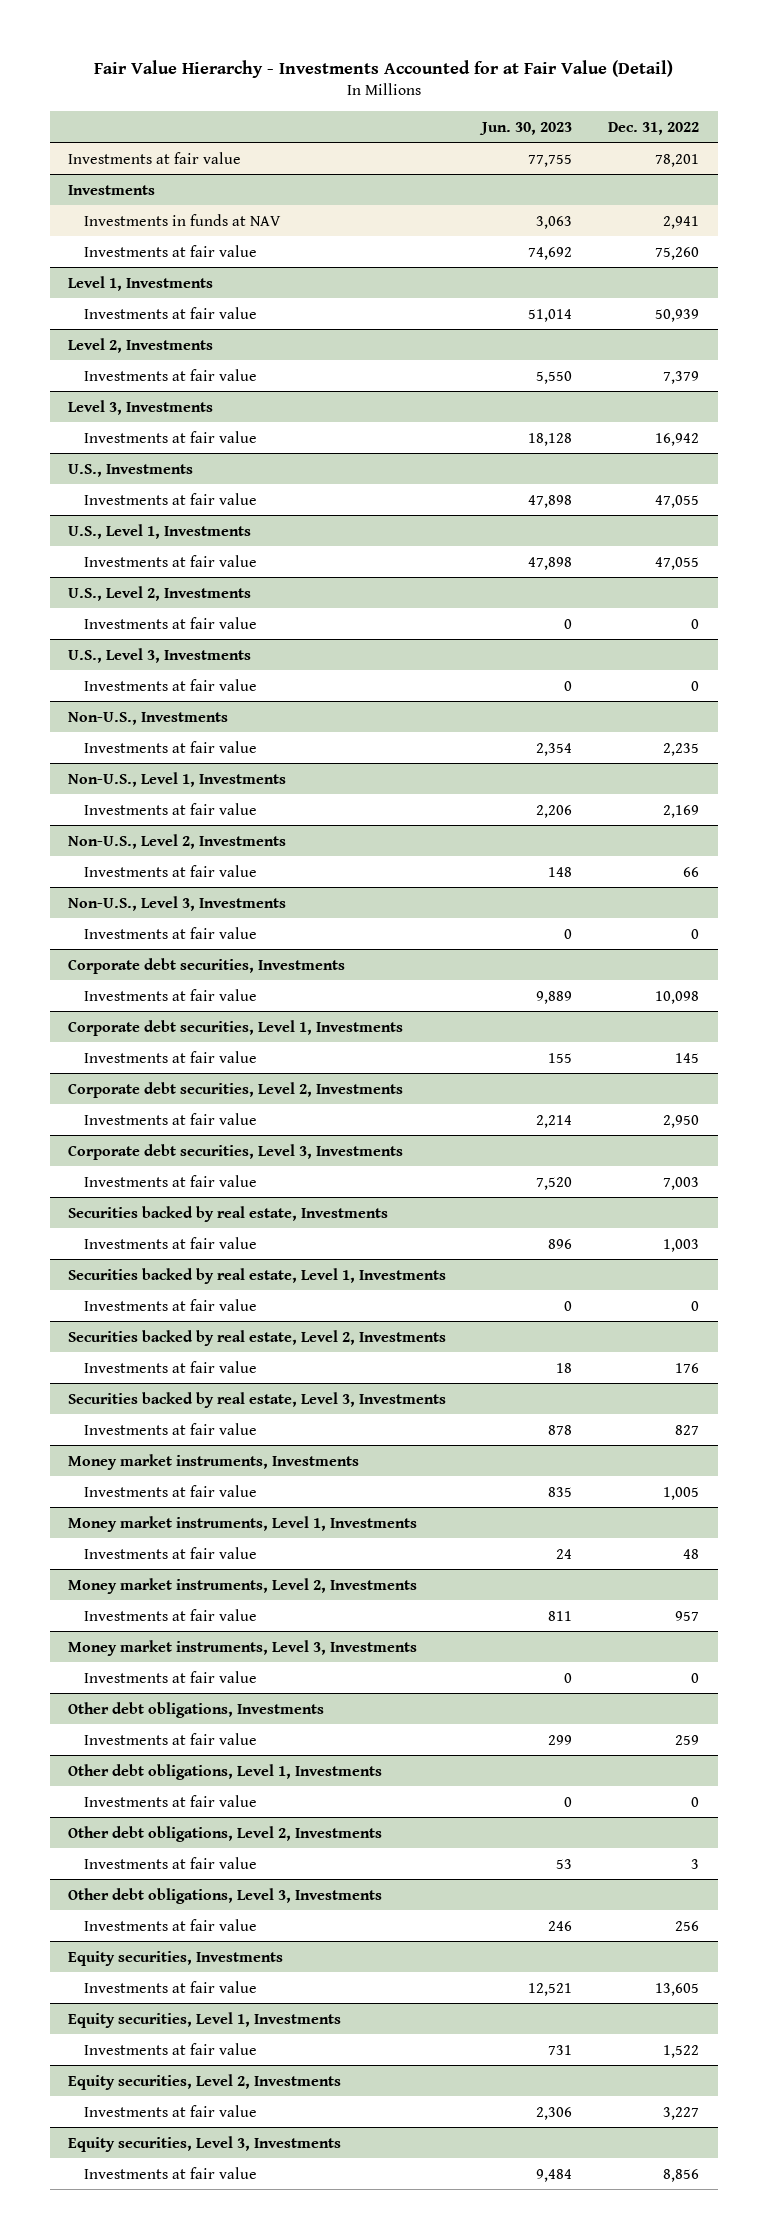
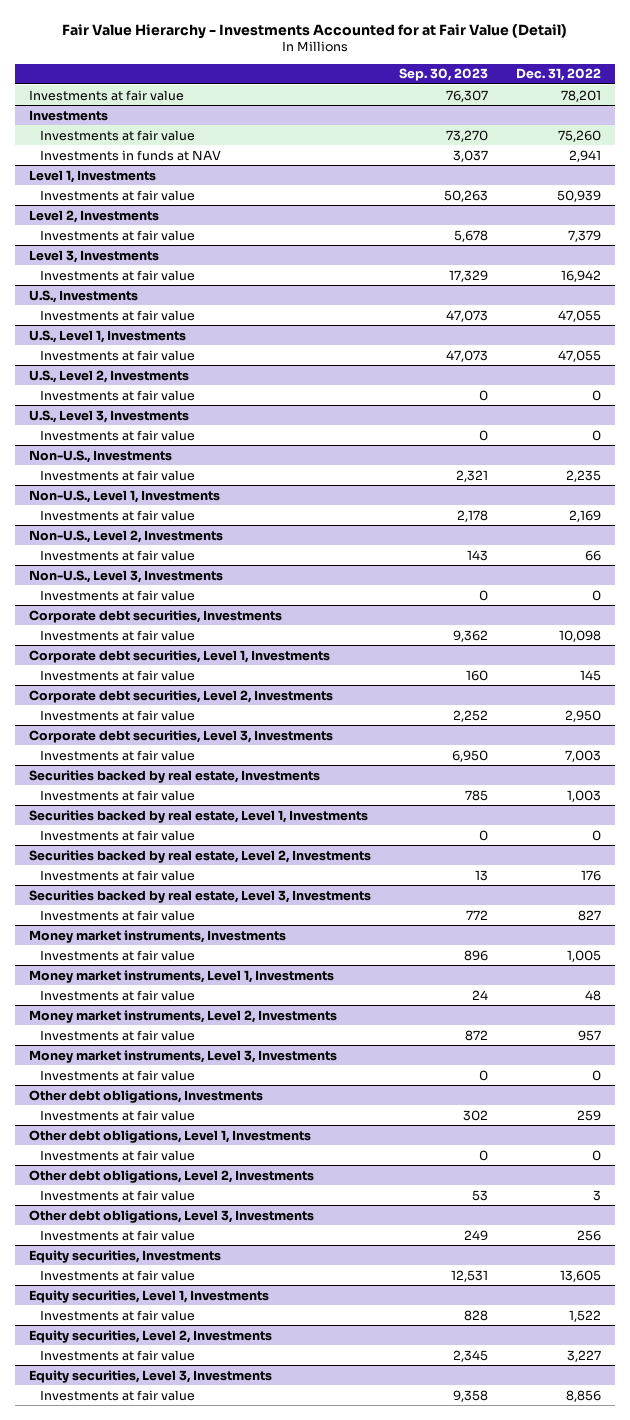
- | Jun. 30, 2023 | Dec. 31, 2022
+ | Sep. 30, 2023 | Dec. 31, 2022
@ Investments
moved down: Investments in funds at NAV | 3,037 | 2,941

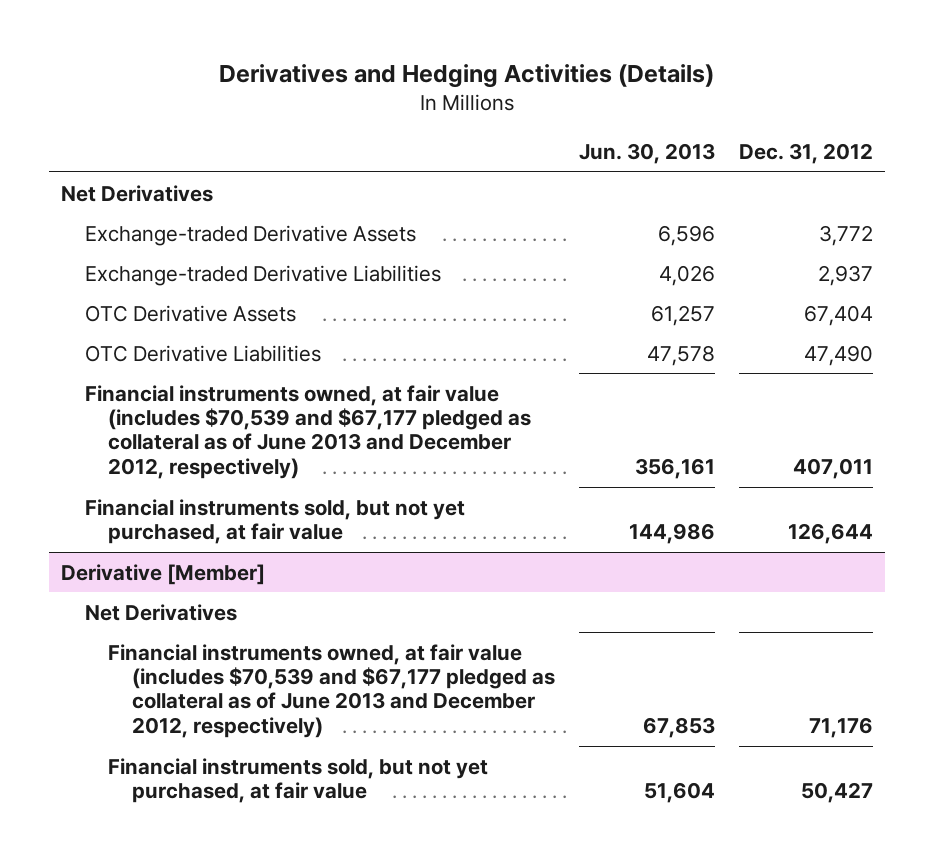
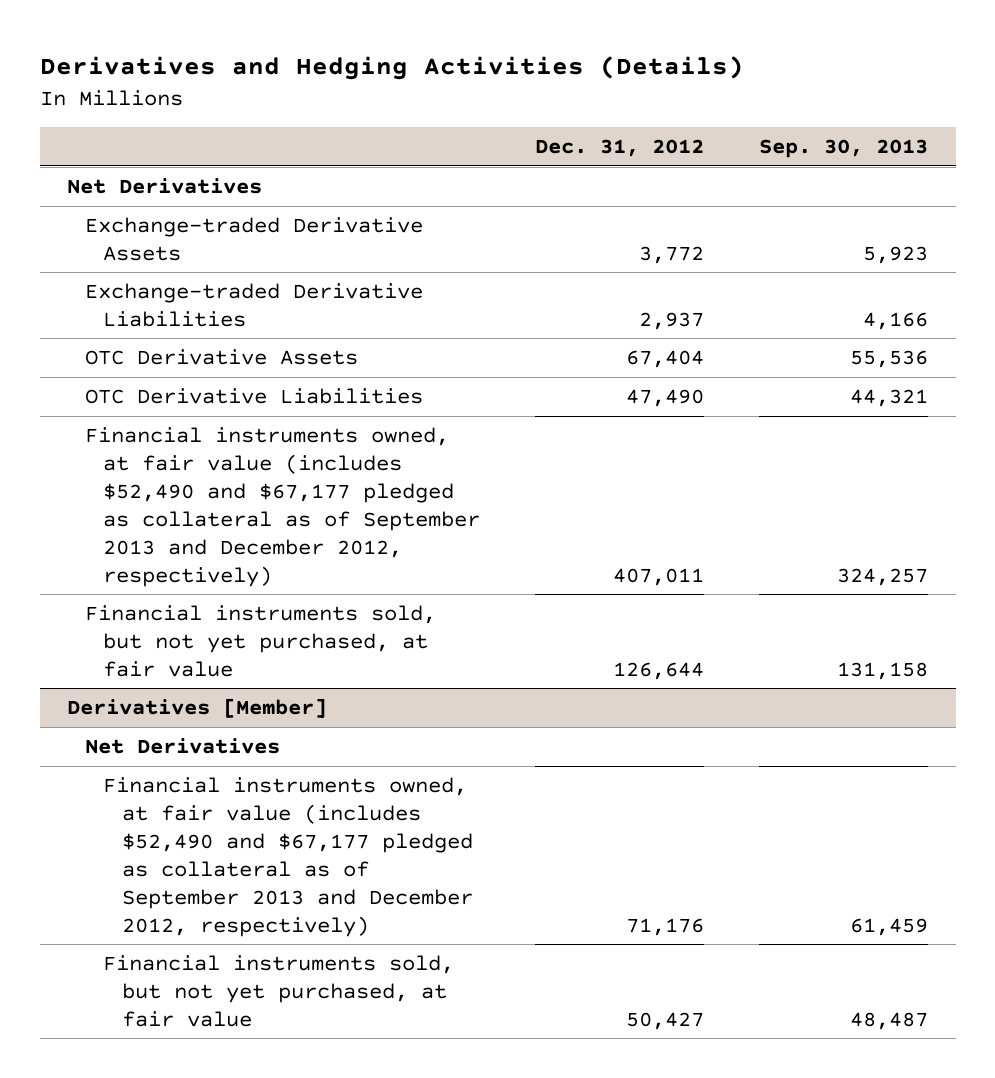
- | Jun. 30, 2013 | Dec. 31, 2012
+ | Dec. 31, 2012 | Sep. 30, 2013
- Financial instruments owned, at fair value (includes $70,539 and $67,177 pledged as collateral as of June 2013 and December 2012, respectively) | 356,161 | 407,011
+ Financial instruments owned, at fair value (includes $52,490 and $67,177 pledged as collateral as of September 2013 and December 2012, respectively) | 407,011 | 324,257
- Derivative [Member]
+ Derivatives [Member]
- Financial instruments owned, at fair value (includes $70,539 and $67,177 pledged as collateral as of June 2013 and December 2012, respectively) | 67,853 | 71,176
+ Financial instruments owned, at fair value (includes $52,490 and $67,177 pledged as collateral as of September 2013 and December 2012, respectively) | 71,176 | 61,459

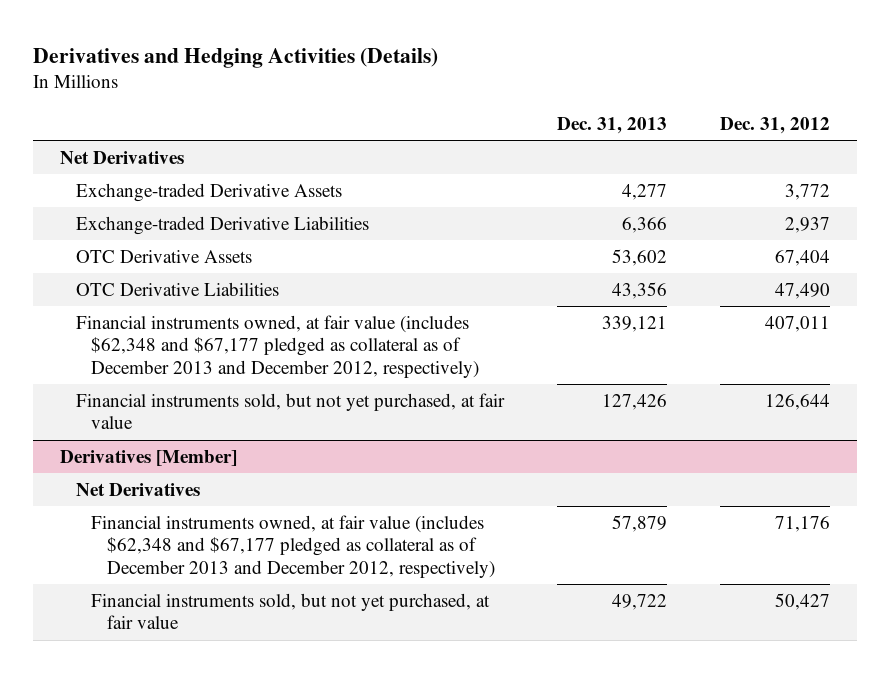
- | Dec. 31, 2012 | Sep. 30, 2013
+ | Dec. 31, 2013 | Dec. 31, 2012
- Financial instruments owned, at fair value (includes $52,490 and $67,177 pledged as collateral as of September 2013 and December 2012, respectively) | 407,011 | 324,257
+ Financial instruments owned, at fair value (includes $62,348 and $67,177 pledged as collateral as of December 2013 and December 2012, respectively) | 339,121 | 407,011
@ Derivatives [Member]
- Financial instruments owned, at fair value (includes $52,490 and $67,177 pledged as collateral as of September 2013 and December 2012, respectively) | 71,176 | 61,459
+ Financial instruments owned, at fair value (includes $62,348 and $67,177 pledged as collateral as of December 2013 and December 2012, respectively) | 57,879 | 71,176

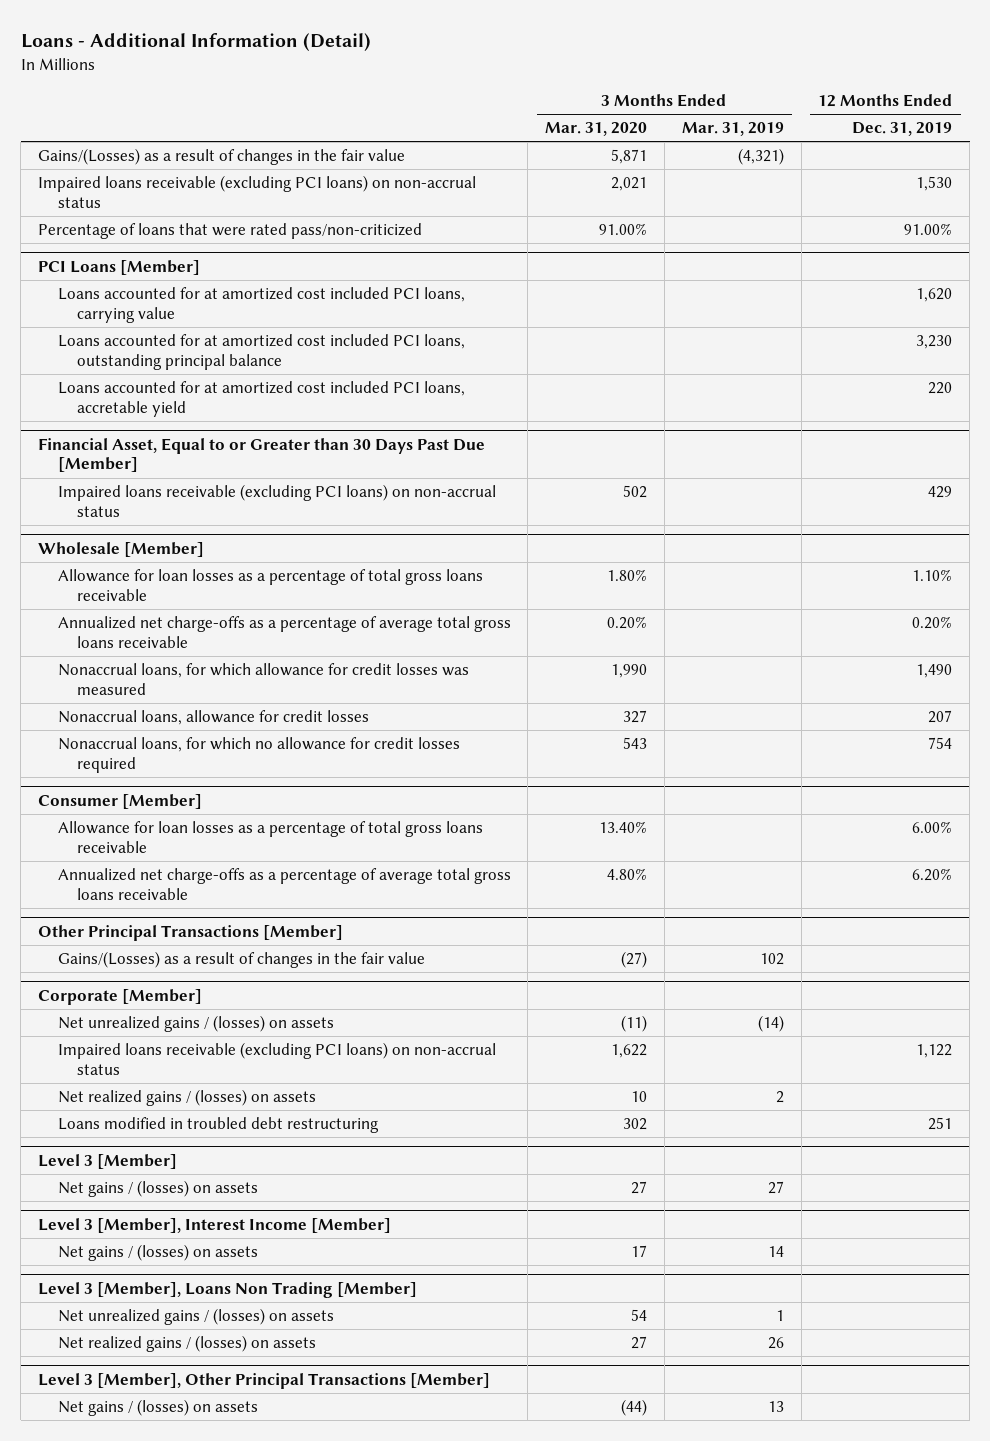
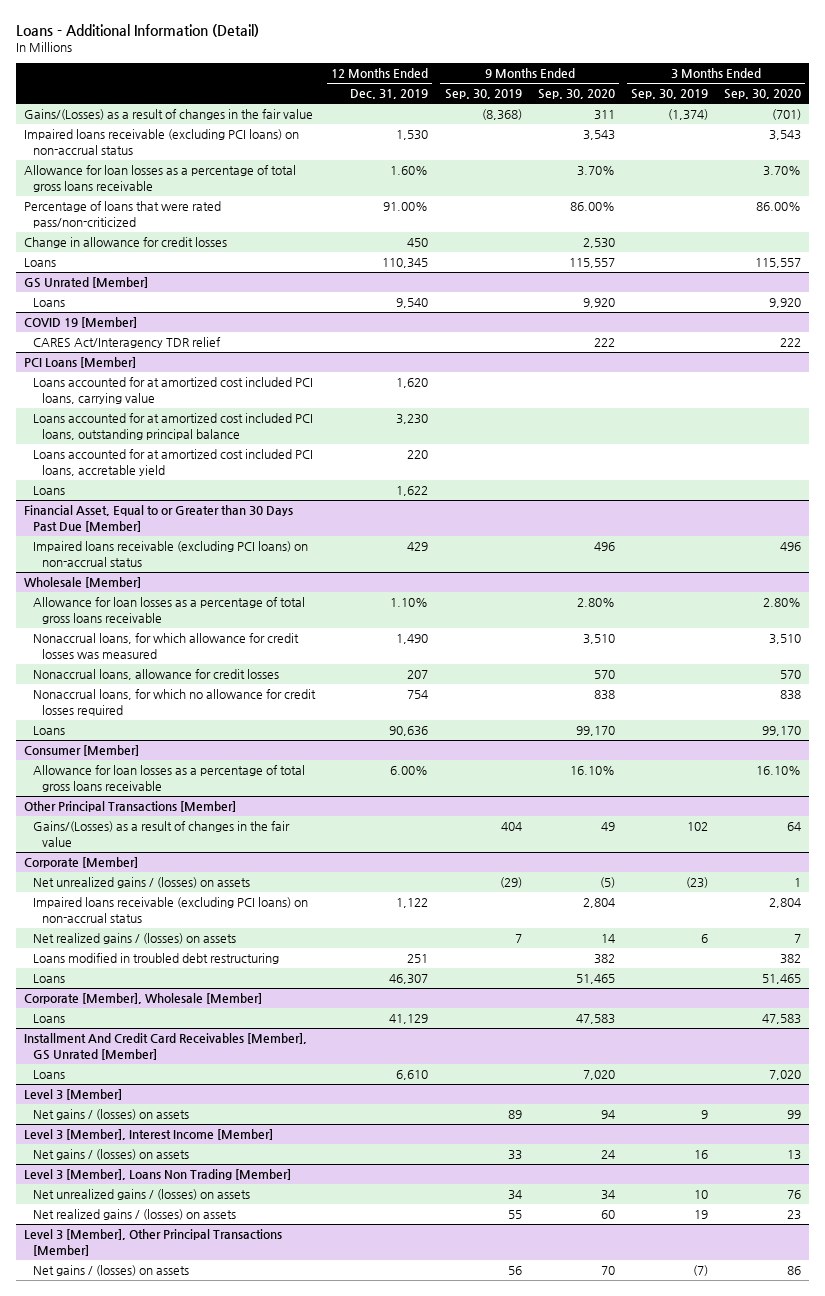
- | 3 Months Ended Mar. 31, 2020 | 3 Months Ended Mar. 31, 2019 | 12 Months Ended Dec. 31, 2019
+ | 12 Months Ended Dec. 31, 2019 | 9 Months Ended Sep. 30, 2019 | 9 Months Ended Sep. 30, 2020 | 3 Months Ended Sep. 30, 2019 | 3 Months Ended Sep. 30, 2020
+ Allowance for loan losses as a percentage of total gross loans receivable | 1.60% | | 3.70% | | 3.70%
+ Change in allowance for credit losses | 450 | | 2,530 | |
+ Loans | 110,345 | | 115,557 | | 115,557
+ GS Unrated [Member]
+ Loans | 9,540 | | 9,920 | | 9,920
+ COVID 19 [Member]
+ CARES Act/Interagency TDR relief | | | 222 | | 222
@ PCI Loans [Member]
+ Loans | 1,622 | | | |
@ Wholesale [Member]
- Annualized net charge-offs as a percentage of average total gross loans receivable | 0.20% | | 0.20%
+ Loans | 90,636 | | 99,170 | | 99,170
@ Consumer [Member]
- Annualized net charge-offs as a percentage of average total gross loans receivable | 4.80% | | 6.20%
@ Corporate [Member]
+ Loans | 46,307 | | 51,465 | | 51,465
+ Corporate [Member], Wholesale [Member]
+ Loans | 41,129 | | 47,583 | | 47,583
+ Installment And Credit Card Receivables [Member], GS Unrated [Member]
+ Loans | 6,610 | | 7,020 | | 7,020

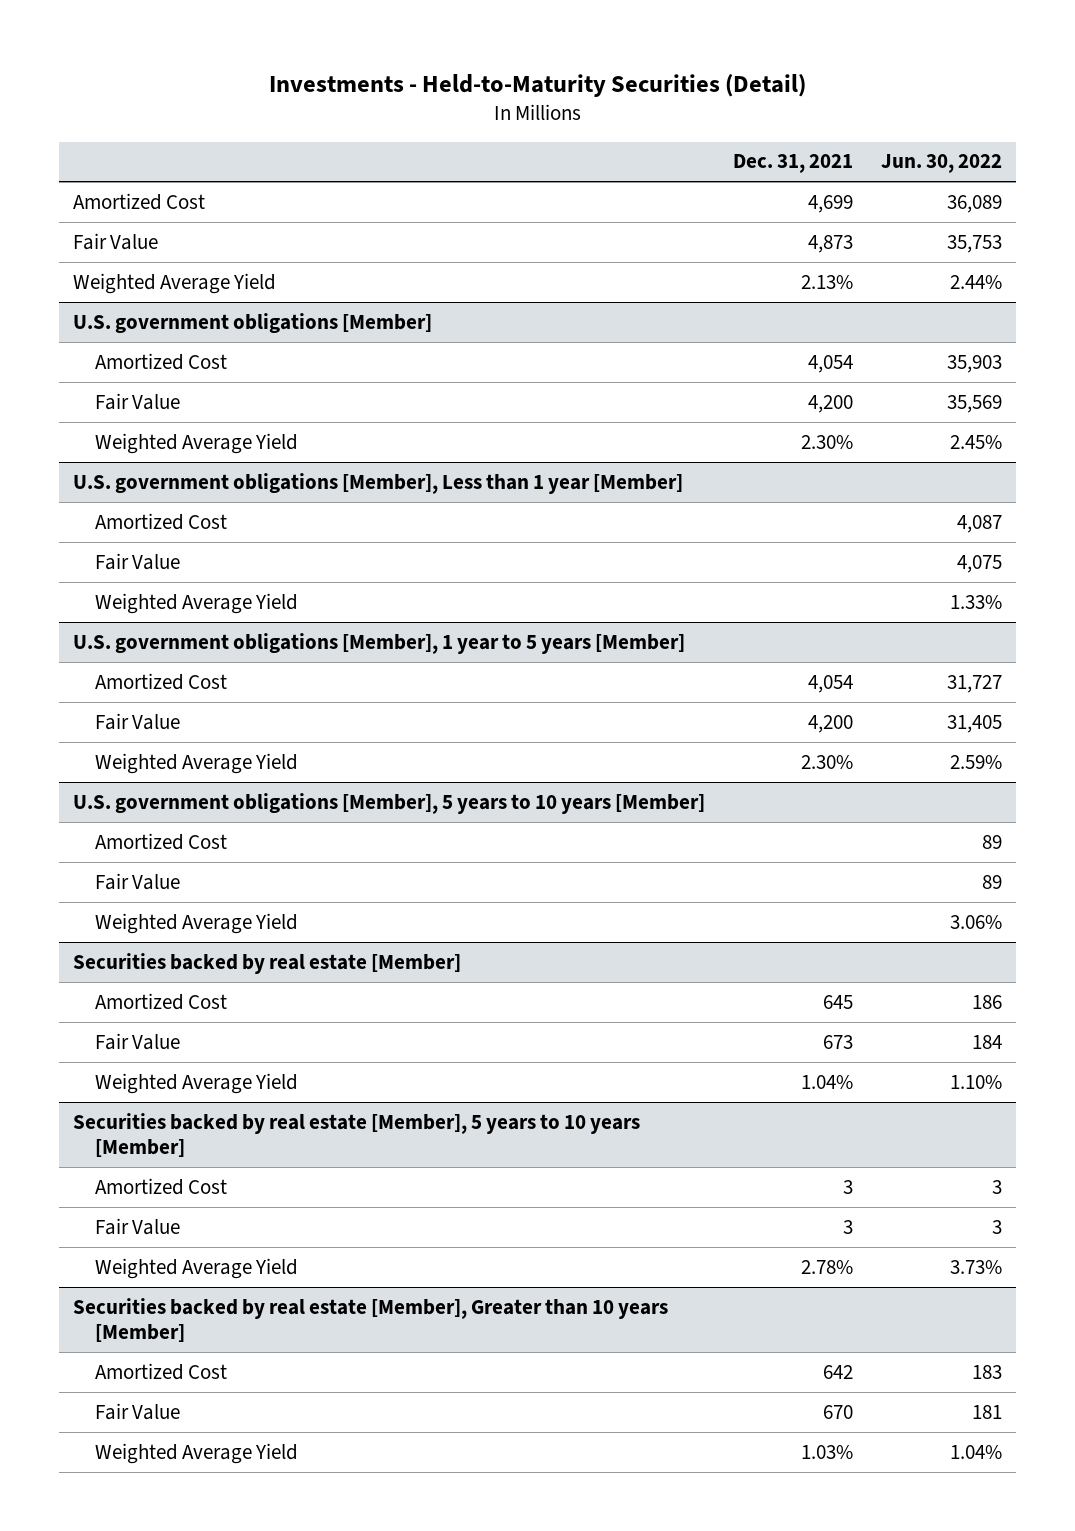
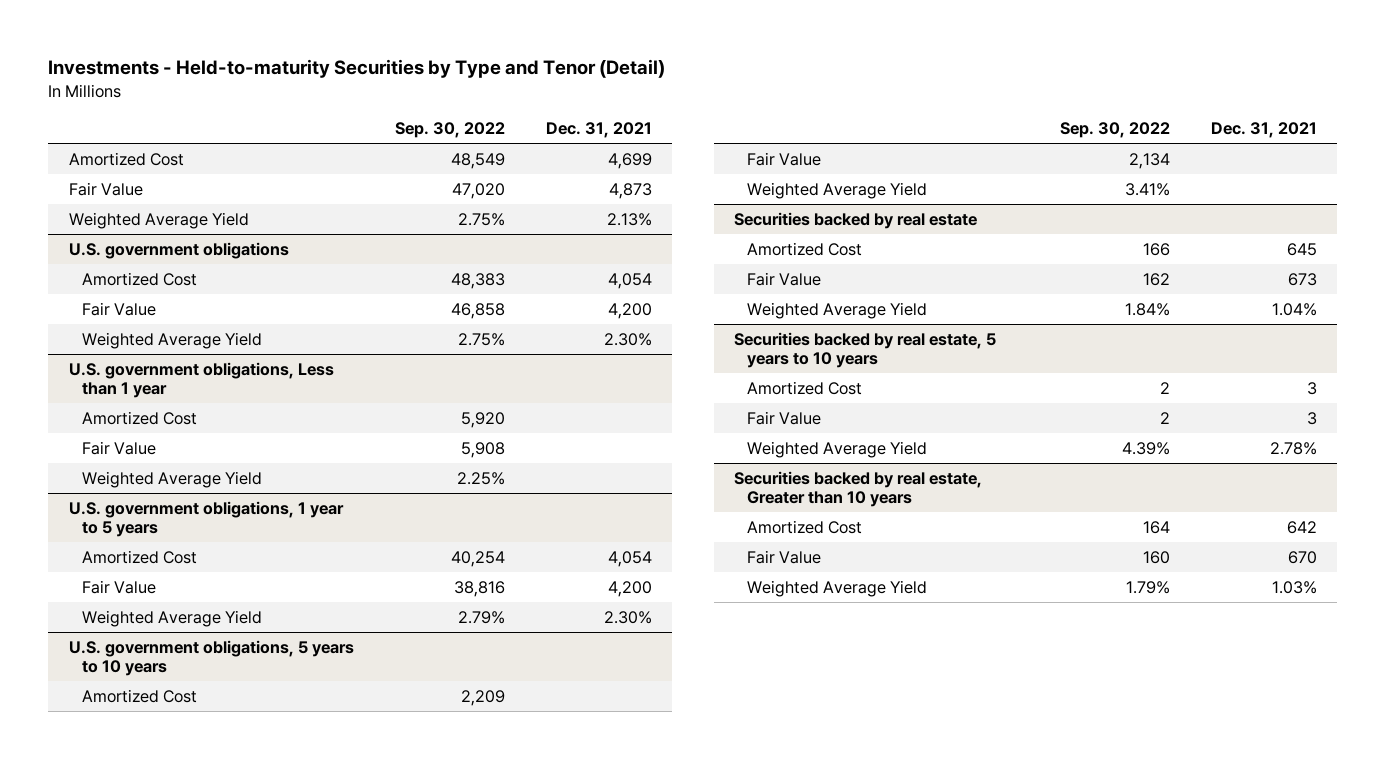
- Investments - Held-to-Maturity Securities (Detail)
+ Investments - Held-to-maturity Securities by Type and Tenor (Detail)
- | Dec. 31, 2021 | Jun. 30, 2022
+ | Sep. 30, 2022 | Dec. 31, 2021
- U.S. government obligations [Member]
+ U.S. government obligations
- U.S. government obligations [Member], Less than 1 year [Member]
+ U.S. government obligations, Less than 1 year
- U.S. government obligations [Member], 1 year to 5 years [Member]
+ U.S. government obligations, 1 year to 5 years
- U.S. government obligations [Member], 5 years to 10 years [Member]
+ U.S. government obligations, 5 years to 10 years
- Securities backed by real estate [Member]
+ Securities backed by real estate
- Securities backed by real estate [Member], 5 years to 10 years [Member]
+ Securities backed by real estate, 5 years to 10 years
- Securities backed by real estate [Member], Greater than 10 years [Member]
+ Securities backed by real estate, Greater than 10 years

